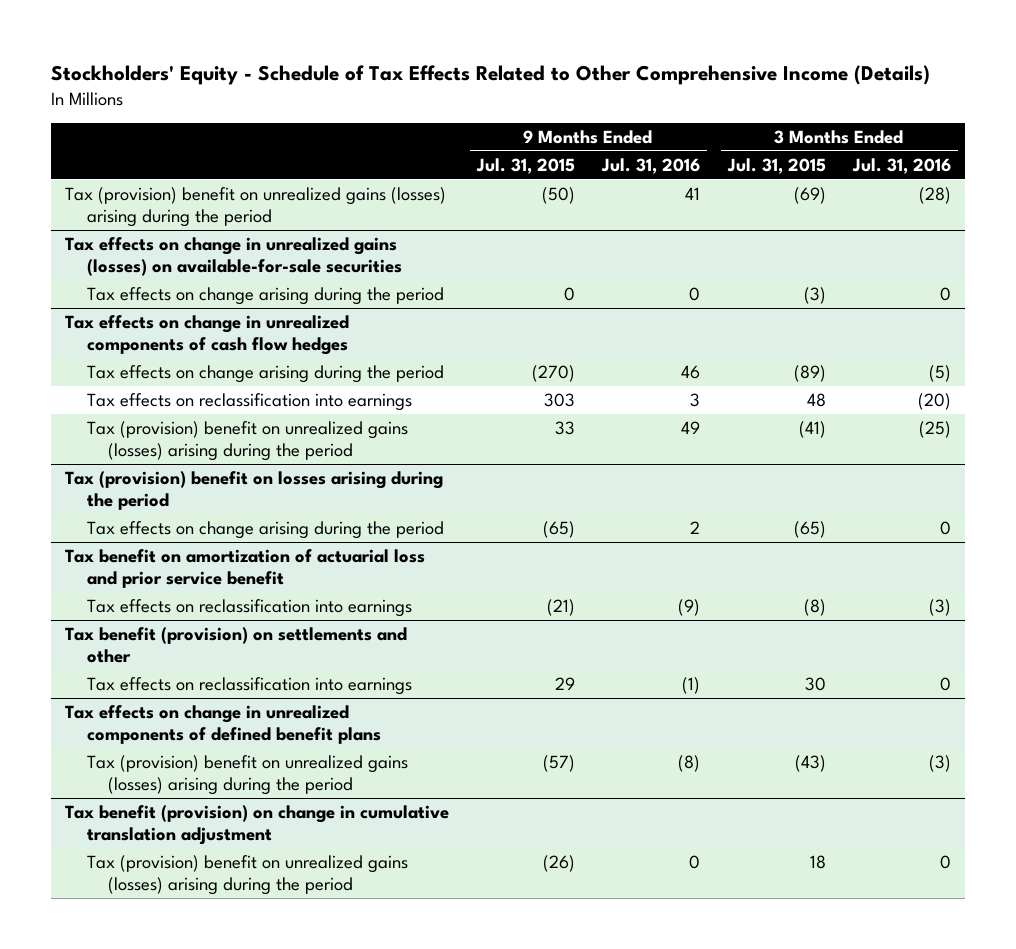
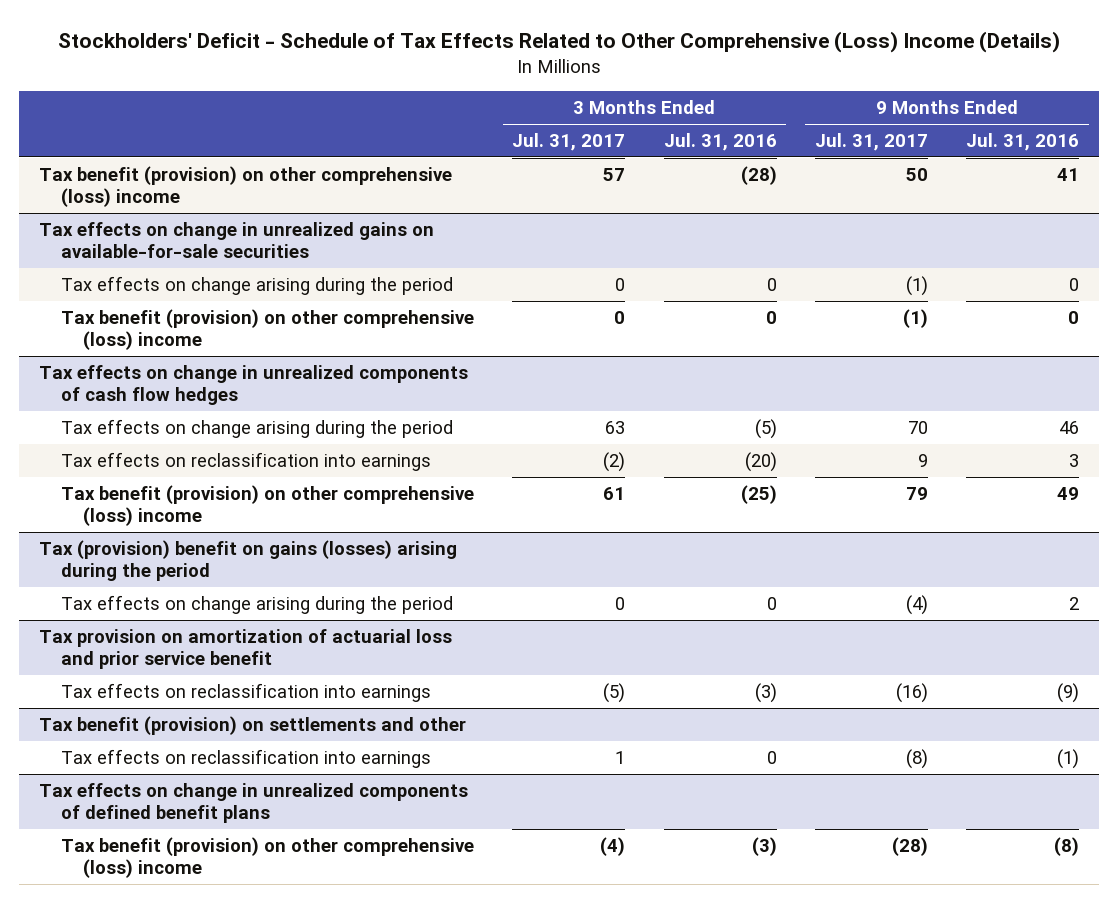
- Stockholders' Equity - Schedule of Tax Effects Related to Other Comprehensive Income (Details)
+ Stockholders' Deficit - Schedule of Tax Effects Related to Other Comprehensive (Loss) Income (Details)
- | 9 Months Ended Jul. 31, 2015 | 9 Months Ended Jul. 31, 2016 | 3 Months Ended Jul. 31, 2015 | 3 Months Ended Jul. 31, 2016
+ | 3 Months Ended Jul. 31, 2017 | 3 Months Ended Jul. 31, 2016 | 9 Months Ended Jul. 31, 2017 | 9 Months Ended Jul. 31, 2016
- Tax (provision) benefit on unrealized gains (losses) arising during the period | (50) | 41 | (69) | (28)
- Tax effects on change in unrealized gains (losses) on available-for-sale securities
+ Tax benefit (provision) on other comprehensive (loss) income | 57 | (28) | 50 | 41
+ Tax effects on change in unrealized gains on available-for-sale securities
+ Tax benefit (provision) on other comprehensive (loss) income | 0 | 0 | (1) | 0
@ Tax effects on change in unrealized components of cash flow hedges
- Tax (provision) benefit on unrealized gains (losses) arising during the period | 33 | 49 | (41) | (25)
- Tax (provision) benefit on losses arising during the period
@ Tax effects on change in unrealized components of cash flow hedges
+ Tax benefit (provision) on other comprehensive (loss) income | 61 | (25) | 79 | 49
+ Tax (provision) benefit on gains (losses) arising during the period
- Tax benefit on amortization of actuarial loss and prior service benefit
+ Tax provision on amortization of actuarial loss and prior service benefit
@ Tax effects on change in unrealized components of defined benefit plans
- Tax (provision) benefit on unrealized gains (losses) arising during the period | (57) | (8) | (43) | (3)
- Tax benefit (provision) on change in cumulative translation adjustment
- Tax (provision) benefit on unrealized gains (losses) arising during the period | (26) | 0 | 18 | 0
@ Tax effects on change in unrealized components of defined benefit plans
+ Tax benefit (provision) on other comprehensive (loss) income | (4) | (3) | (28) | (8)

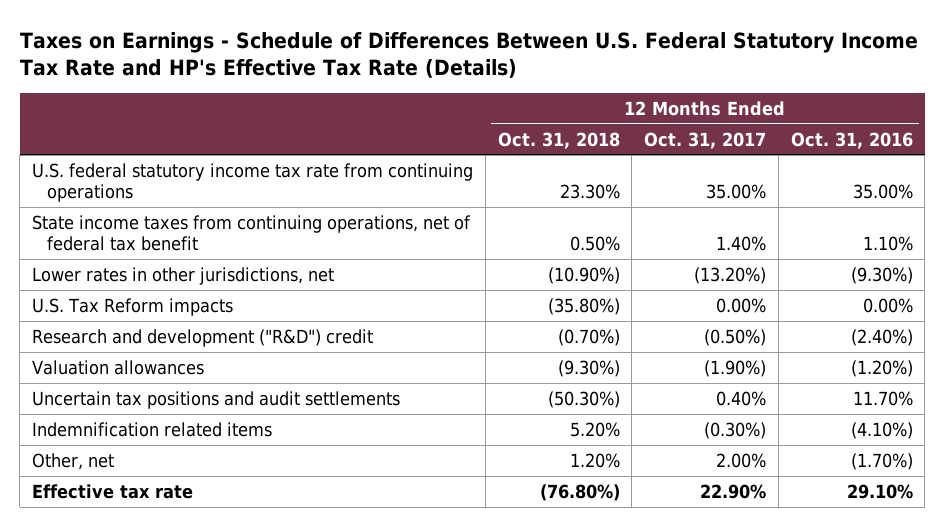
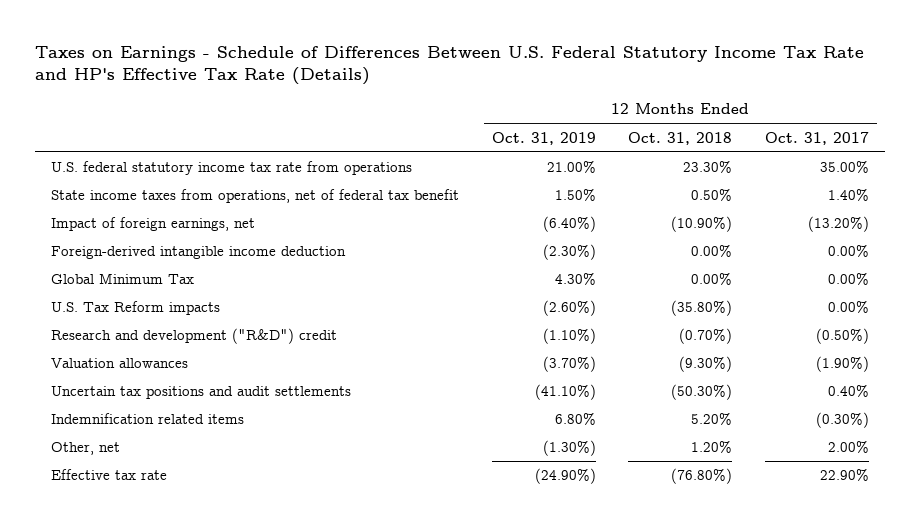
- | 12 Months Ended Oct. 31, 2018 | 12 Months Ended Oct. 31, 2017 | 12 Months Ended Oct. 31, 2016
+ | 12 Months Ended Oct. 31, 2019 | 12 Months Ended Oct. 31, 2018 | 12 Months Ended Oct. 31, 2017
- U.S. federal statutory income tax rate from continuing operations | 23.30% | 35.00% | 35.00%
- State income taxes from continuing operations, net of federal tax benefit | 0.50% | 1.40% | 1.10%
- Lower rates in other jurisdictions, net | (10.90%) | (13.20%) | (9.30%)
+ U.S. federal statutory income tax rate from operations | 21.00% | 23.30% | 35.00%
+ State income taxes from operations, net of federal tax benefit | 1.50% | 0.50% | 1.40%
+ Impact of foreign earnings, net | (6.40%) | (10.90%) | (13.20%)
+ Foreign-derived intangible income deduction | (2.30%) | 0.00% | 0.00%
+ Global Minimum Tax | 4.30% | 0.00% | 0.00%

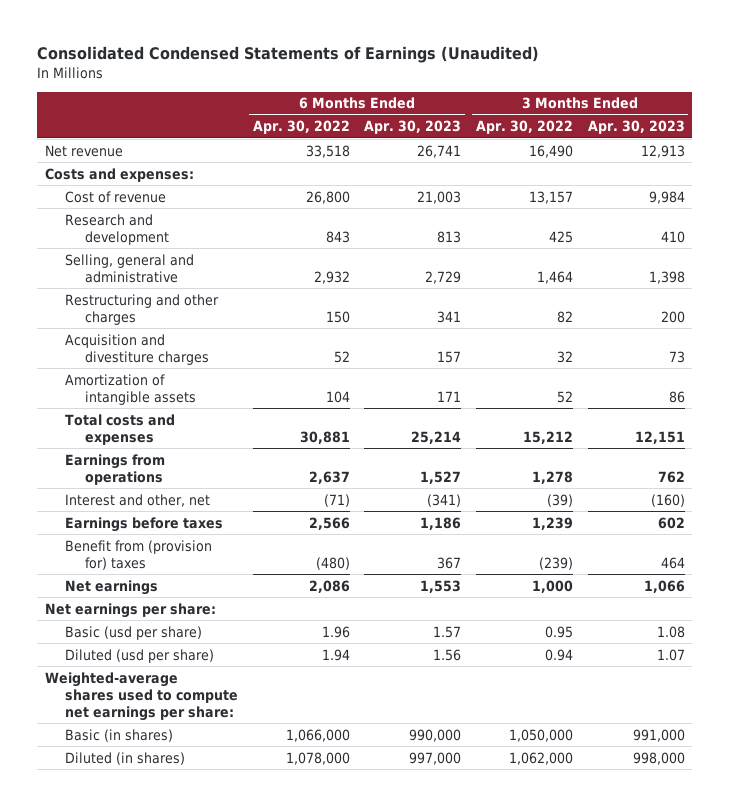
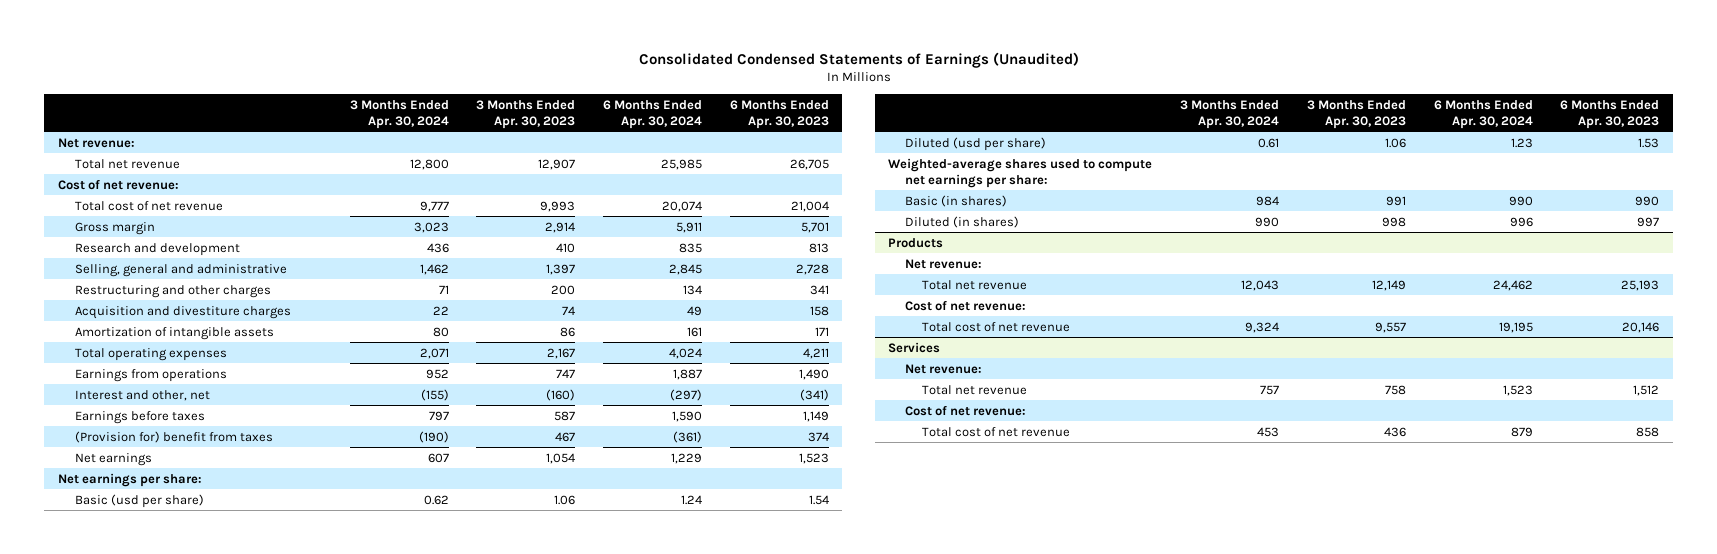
- | 6 Months Ended Apr. 30, 2022 | 6 Months Ended Apr. 30, 2023 | 3 Months Ended Apr. 30, 2022 | 3 Months Ended Apr. 30, 2023
+ | 3 Months Ended Apr. 30, 2024 | 3 Months Ended Apr. 30, 2023 | 6 Months Ended Apr. 30, 2024 | 6 Months Ended Apr. 30, 2023
- Net revenue | 33,518 | 26,741 | 16,490 | 12,913
- Costs and expenses:
- Cost of revenue | 26,800 | 21,003 | 13,157 | 9,984
+ Net revenue:
+ Total net revenue | 12,800 | 12,907 | 25,985 | 26,705
+ Cost of net revenue:
+ Total cost of net revenue | 9,777 | 9,993 | 20,074 | 21,004
+ Gross margin | 3,023 | 2,914 | 5,911 | 5,701
- Selling, general and administrative | 2,932 | 2,729 | 1,464 | 1,398
+ Selling, general and administrative | 1,462 | 1,397 | 2,845 | 2,728
- Acquisition and divestiture charges | 52 | 157 | 32 | 73
+ Acquisition and divestiture charges | 22 | 74 | 49 | 158
- Total costs and expenses | 30,881 | 25,214 | 15,212 | 12,151
- Earnings from operations | 2,637 | 1,527 | 1,278 | 762
+ Total operating expenses | 2,071 | 2,167 | 4,024 | 4,211
+ Earnings from operations | 952 | 747 | 1,887 | 1,490
- Earnings before taxes | 2,566 | 1,186 | 1,239 | 602
- Benefit from (provision for) taxes | (480) | 367 | (239) | 464
- Net earnings | 2,086 | 1,553 | 1,000 | 1,066
+ Earnings before taxes | 797 | 587 | 1,590 | 1,149
+ (Provision for) benefit from taxes | (190) | 467 | (361) | 374
+ Net earnings | 607 | 1,054 | 1,229 | 1,523
- Basic (usd per share) | 1.96 | 1.57 | 0.95 | 1.08
- Diluted (usd per share) | 1.94 | 1.56 | 0.94 | 1.07
+ Basic (usd per share) | 0.62 | 1.06 | 1.24 | 1.54
+ Diluted (usd per share) | 0.61 | 1.06 | 1.23 | 1.53
- Basic (in shares) | 1,066,000 | 990,000 | 1,050,000 | 991,000
- Diluted (in shares) | 1,078,000 | 997,000 | 1,062,000 | 998,000
+ Basic (in shares) | 984 | 991 | 990 | 990
+ Diluted (in shares) | 990 | 998 | 996 | 997
+ Products
+ Net revenue:
+ Total net revenue | 12,043 | 12,149 | 24,462 | 25,193
+ Cost of net revenue:
+ Total cost of net revenue | 9,324 | 9,557 | 19,195 | 20,146
+ Services
+ Net revenue:
+ Total net revenue | 757 | 758 | 1,523 | 1,512
+ Cost of net revenue:
+ Total cost of net revenue | 453 | 436 | 879 | 858

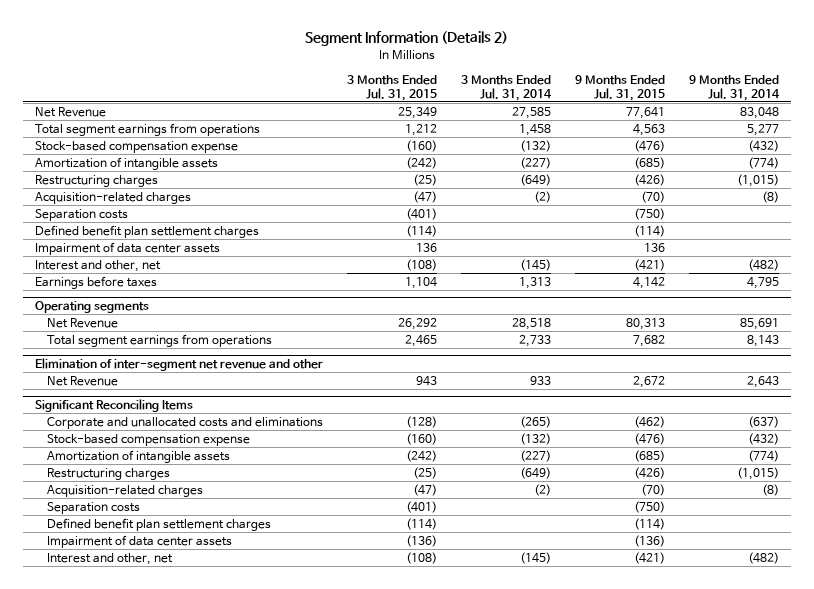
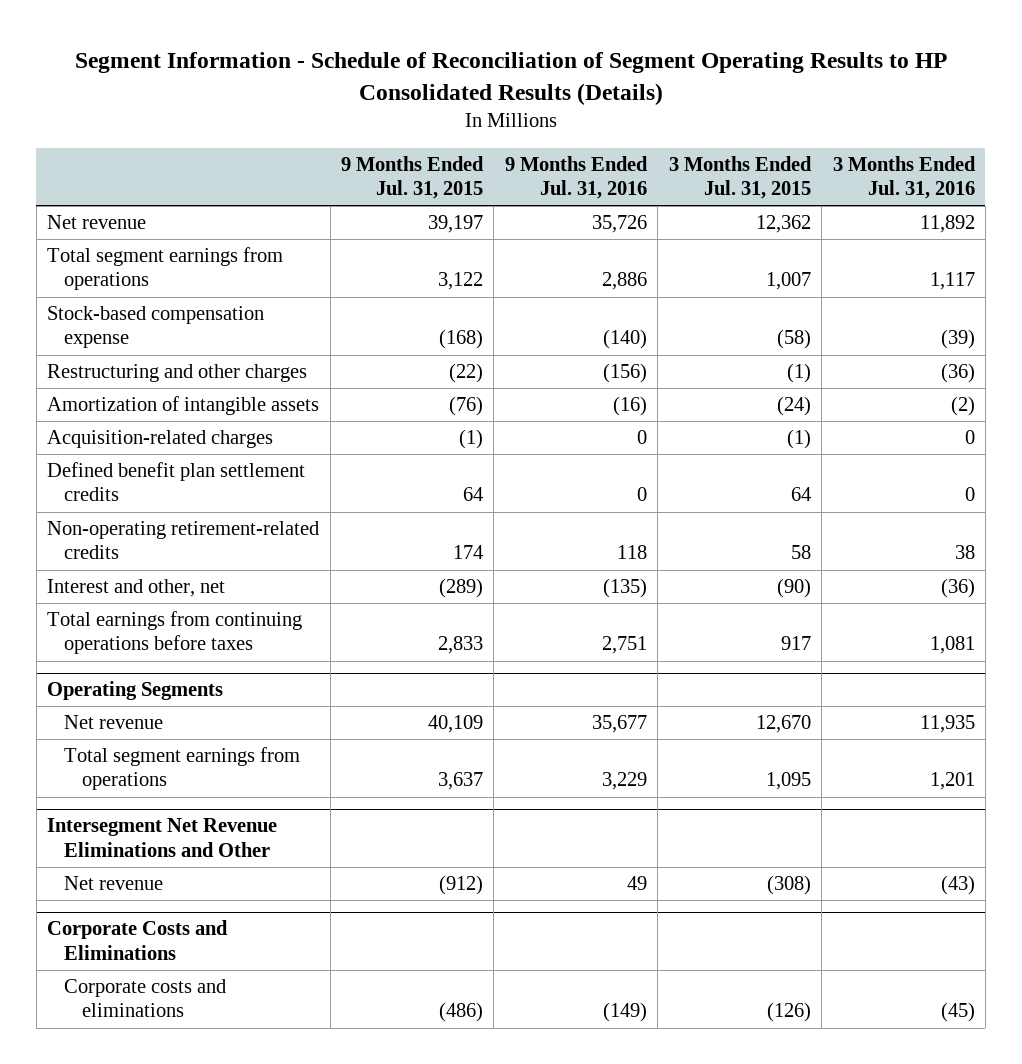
- Segment Information (Details 2)
+ Segment Information - Schedule of Reconciliation of Segment Operating Results to HP Consolidated Results (Details)
- | 3 Months Ended Jul. 31, 2015 | 3 Months Ended Jul. 31, 2014 | 9 Months Ended Jul. 31, 2015 | 9 Months Ended Jul. 31, 2014
+ | 9 Months Ended Jul. 31, 2015 | 9 Months Ended Jul. 31, 2016 | 3 Months Ended Jul. 31, 2015 | 3 Months Ended Jul. 31, 2016
- Net Revenue | 25,349 | 27,585 | 77,641 | 83,048
- Total segment earnings from operations | 1,212 | 1,458 | 4,563 | 5,277
- Stock-based compensation expense | (160) | (132) | (476) | (432)
- Amortization of intangible assets | (242) | (227) | (685) | (774)
- Restructuring charges | (25) | (649) | (426) | (1,015)
- Acquisition-related charges | (47) | (2) | (70) | (8)
- Separation costs | (401) | | (750) |
- Defined benefit plan settlement charges | (114) | | (114) |
- Impairment of data center assets | 136 | | 136 |
- Interest and other, net | (108) | (145) | (421) | (482)
- Earnings before taxes | 1,104 | 1,313 | 4,142 | 4,795
- Operating segments
- Net Revenue | 26,292 | 28,518 | 80,313 | 85,691
- Total segment earnings from operations | 2,465 | 2,733 | 7,682 | 8,143
- Elimination of inter-segment net revenue and other
- Net Revenue | 943 | 933 | 2,672 | 2,643
- Significant Reconciling Items
- Corporate and unallocated costs and eliminations | (128) | (265) | (462) | (637)
- Stock-based compensation expense | (160) | (132) | (476) | (432)
- Amortization of intangible assets | (242) | (227) | (685) | (774)
- Restructuring charges | (25) | (649) | (426) | (1,015)
- Acquisition-related charges | (47) | (2) | (70) | (8)
- Separation costs | (401) | | (750) |
- Defined benefit plan settlement charges | (114) | | (114) |
- Impairment of data center assets | (136) | | (136) |
- Interest and other, net | (108) | (145) | (421) | (482)
+ Net revenue | 39,197 | 35,726 | 12,362 | 11,892
+ Total segment earnings from operations | 3,122 | 2,886 | 1,007 | 1,117
+ Stock-based compensation expense | (168) | (140) | (58) | (39)
+ Restructuring and other charges | (22) | (156) | (1) | (36)
+ Amortization of intangible assets | (76) | (16) | (24) | (2)
+ Acquisition-related charges | (1) | 0 | (1) | 0
+ Defined benefit plan settlement credits | 64 | 0 | 64 | 0
+ Non-operating retirement-related credits | 174 | 118 | 58 | 38
+ Interest and other, net | (289) | (135) | (90) | (36)
+ Total earnings from continuing operations before taxes | 2,833 | 2,751 | 917 | 1,081
+ Operating Segments
+ Net revenue | 40,109 | 35,677 | 12,670 | 11,935
+ Total segment earnings from operations | 3,637 | 3,229 | 1,095 | 1,201
+ Intersegment Net Revenue Eliminations and Other
+ Net revenue | (912) | 49 | (308) | (43)
+ Corporate Costs and Eliminations
+ Corporate costs and eliminations | (486) | (149) | (126) | (45)

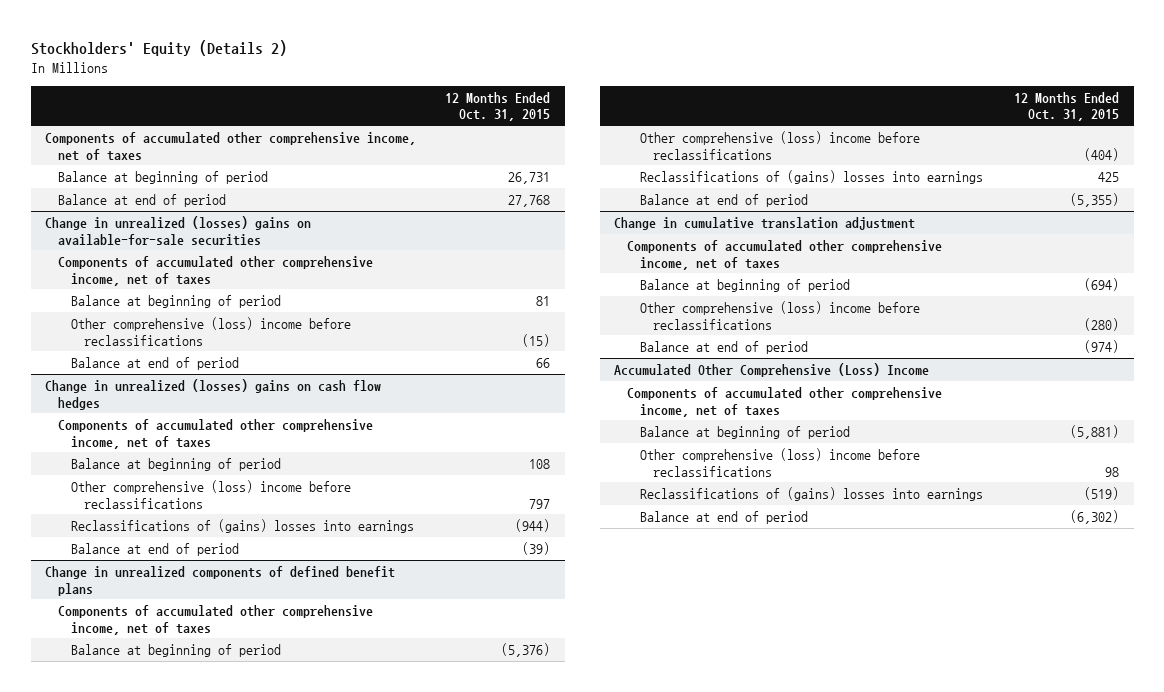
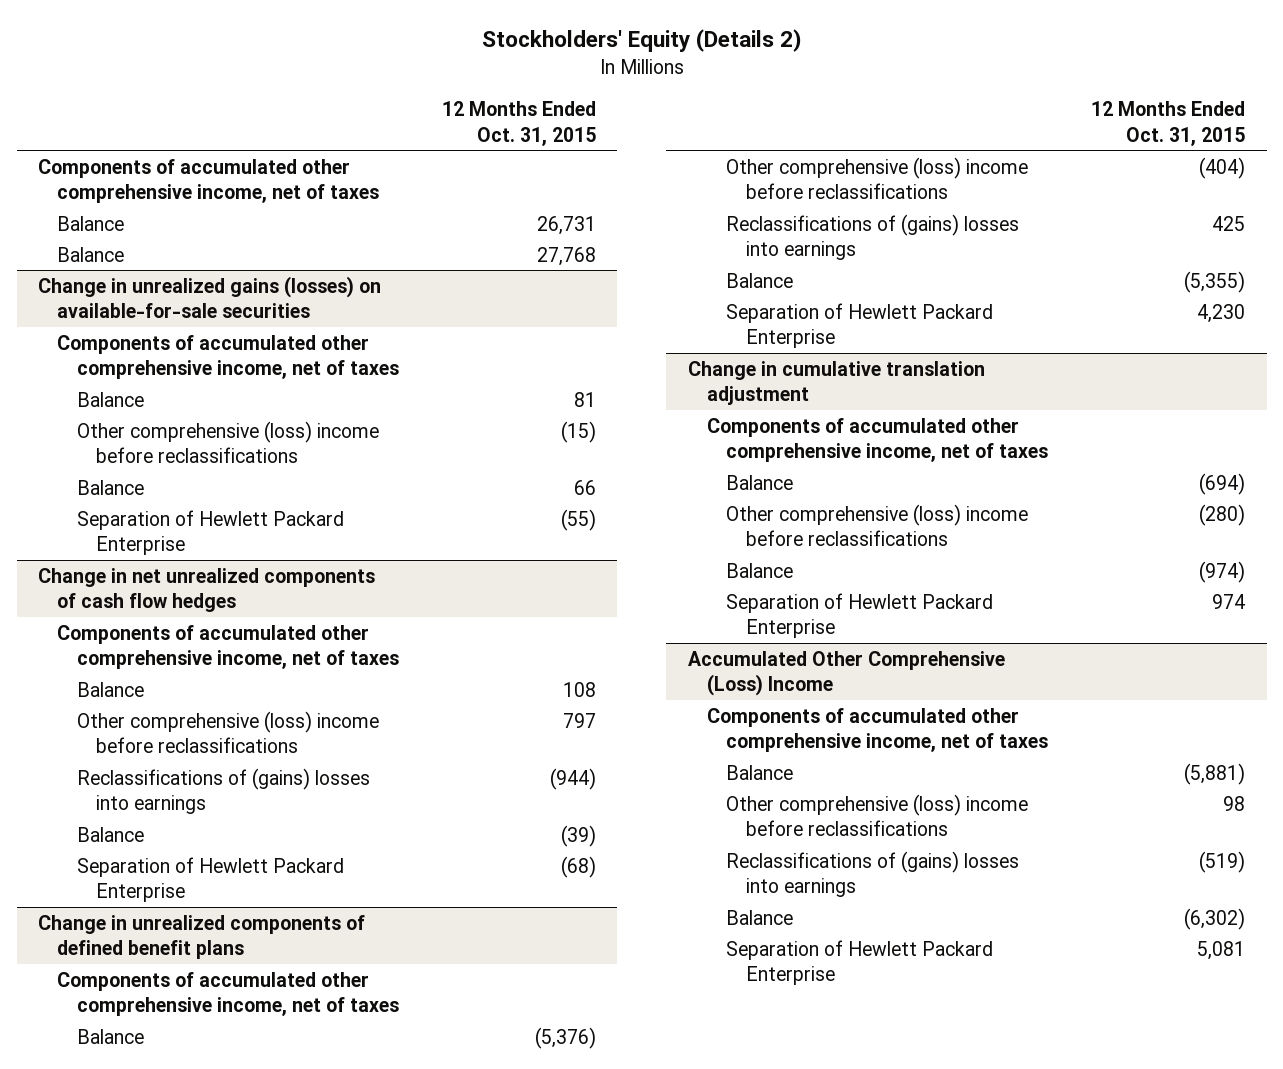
- Balance at beginning of period | 26,731
- Balance at end of period | 27,768
- Change in unrealized (losses) gains on available-for-sale securities
+ Balance | 26,731
+ Balance | 27,768
+ Change in unrealized gains (losses) on available-for-sale securities
- Balance at beginning of period | 81
+ Balance | 81
- Balance at end of period | 66
- Change in unrealized (losses) gains on cash flow hedges
+ Balance | 66
+ Separation of Hewlett Packard Enterprise | (55)
+ Change in net unrealized components of cash flow hedges
- Balance at beginning of period | 108
+ Balance | 108
- Balance at end of period | (39)
+ Balance | (39)
+ Separation of Hewlett Packard Enterprise | (68)
@ Change in unrealized components of defined benefit plans
- Balance at beginning of period | (5,376)
+ Balance | (5,376)
- Balance at end of period | (5,355)
+ Balance | (5,355)
+ Separation of Hewlett Packard Enterprise | 4,230
@ Change in cumulative translation adjustment
- Balance at beginning of period | (694)
+ Balance | (694)
- Balance at end of period | (974)
+ Balance | (974)
+ Separation of Hewlett Packard Enterprise | 974
@ Accumulated Other Comprehensive (Loss) Income
- Balance at beginning of period | (5,881)
+ Balance | (5,881)
- Balance at end of period | (6,302)
+ Balance | (6,302)
+ Separation of Hewlett Packard Enterprise | 5,081

